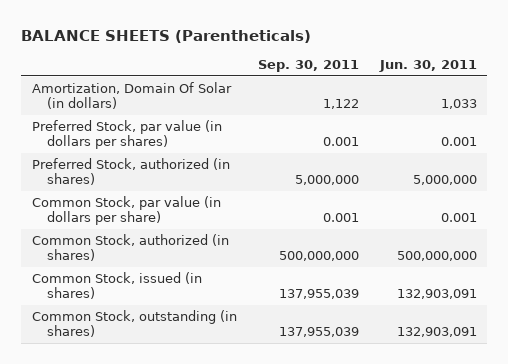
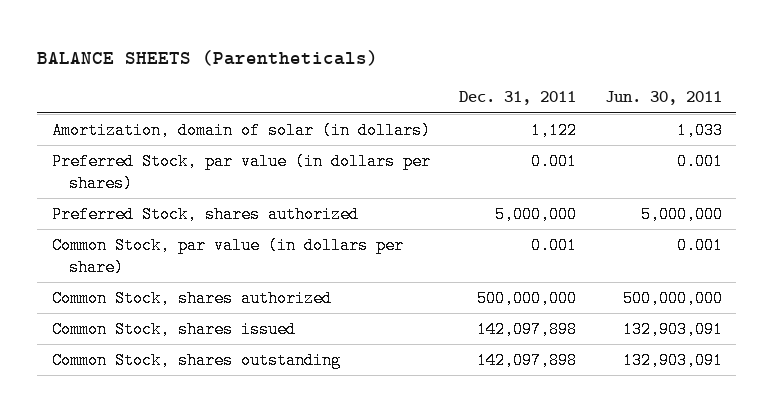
- | Sep. 30, 2011 | Jun. 30, 2011
+ | Dec. 31, 2011 | Jun. 30, 2011
- Amortization, Domain Of Solar (in dollars) | 1,122 | 1,033
+ Amortization, domain of solar (in dollars) | 1,122 | 1,033
- Preferred Stock, authorized (in shares) | 5,000,000 | 5,000,000
+ Preferred Stock, shares authorized | 5,000,000 | 5,000,000
- Common Stock, authorized (in shares) | 500,000,000 | 500,000,000
- Common Stock, issued (in shares) | 137,955,039 | 132,903,091
- Common Stock, outstanding (in shares) | 137,955,039 | 132,903,091
+ Common Stock, shares authorized | 500,000,000 | 500,000,000
+ Common Stock, shares issued | 142,097,898 | 132,903,091
+ Common Stock, shares outstanding | 142,097,898 | 132,903,091

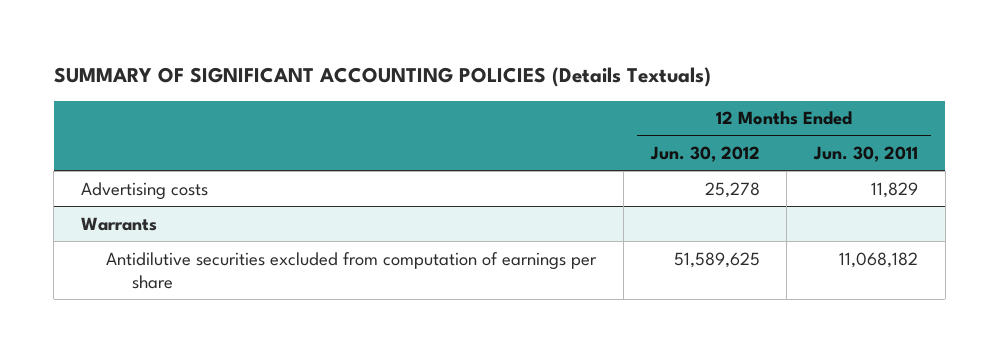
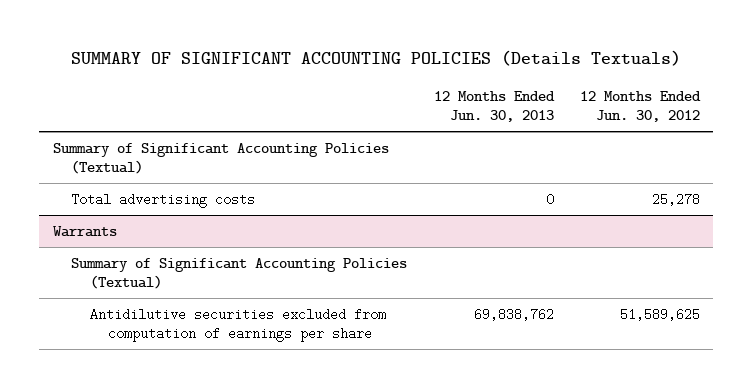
- | 12 Months Ended Jun. 30, 2012 | 12 Months Ended Jun. 30, 2011
+ | 12 Months Ended Jun. 30, 2013 | 12 Months Ended Jun. 30, 2012
- Advertising costs | 25,278 | 11,829
+ Summary of Significant Accounting Policies (Textual)
+ Total advertising costs | 0 | 25,278
@ Warrants
+ Summary of Significant Accounting Policies (Textual)

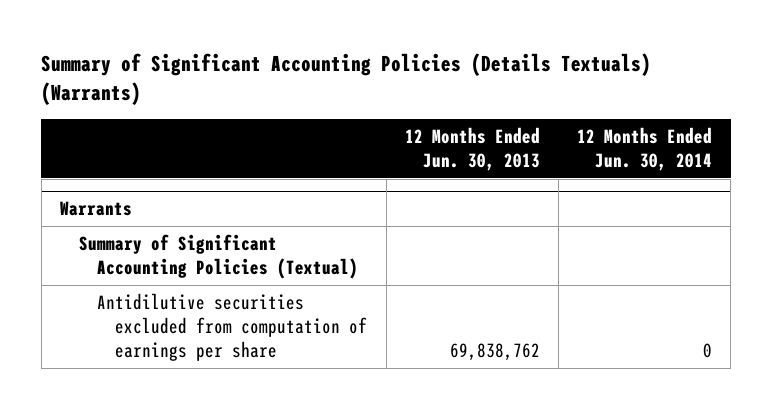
- SUMMARY OF SIGNIFICANT ACCOUNTING POLICIES (Details Textuals)
+ Summary of Significant Accounting Policies (Details Textuals) (Warrants)
- | 12 Months Ended Jun. 30, 2013 | 12 Months Ended Jun. 30, 2012
+ | 12 Months Ended Jun. 30, 2013 | 12 Months Ended Jun. 30, 2014
- Summary of Significant Accounting Policies (Textual)
- Total advertising costs | 0 | 25,278

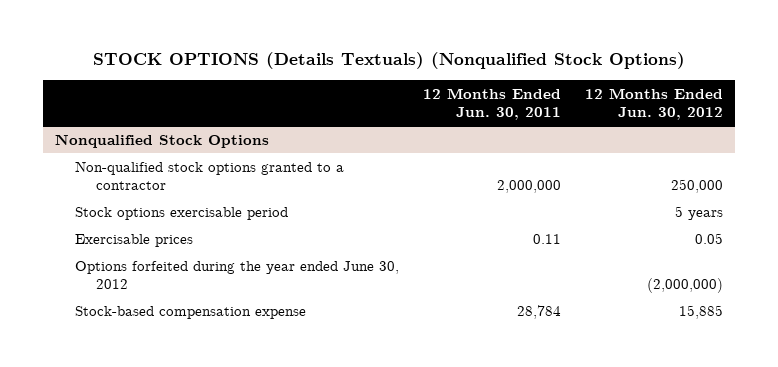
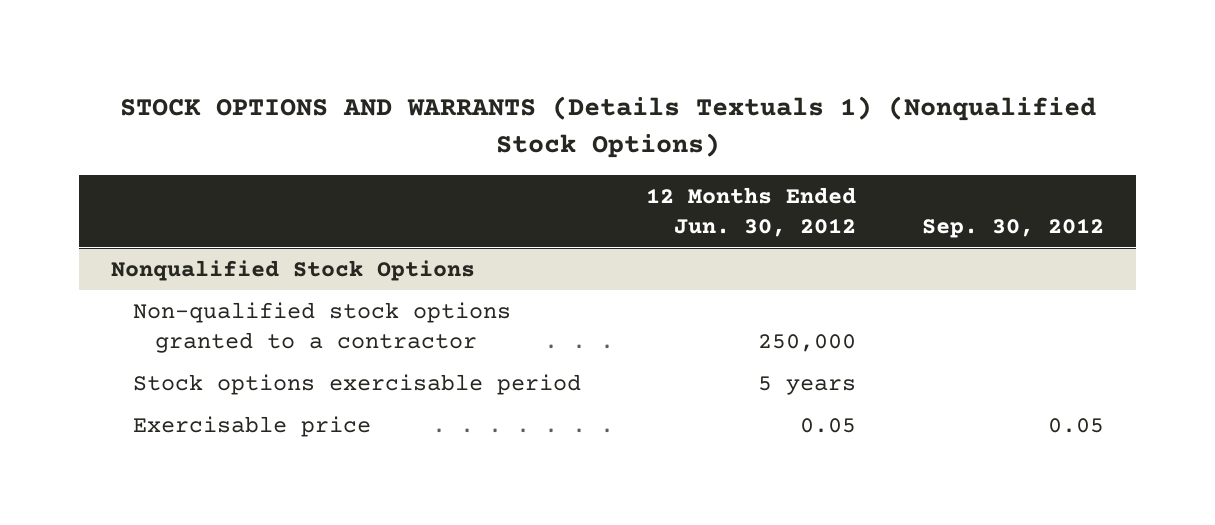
- STOCK OPTIONS (Details Textuals) (Nonqualified Stock Options)
+ STOCK OPTIONS AND WARRANTS (Details Textuals 1) (Nonqualified Stock Options)
- | 12 Months Ended Jun. 30, 2011 | 12 Months Ended Jun. 30, 2012
+ | 12 Months Ended Jun. 30, 2012 | Sep. 30, 2012
@ Nonqualified Stock Options
- Exercisable prices | 0.11 | 0.05
- Options forfeited during the year ended June 30, 2012 | | (2,000,000)
- Stock-based compensation expense | 28,784 | 15,885
+ Exercisable price | 0.05 | 0.05

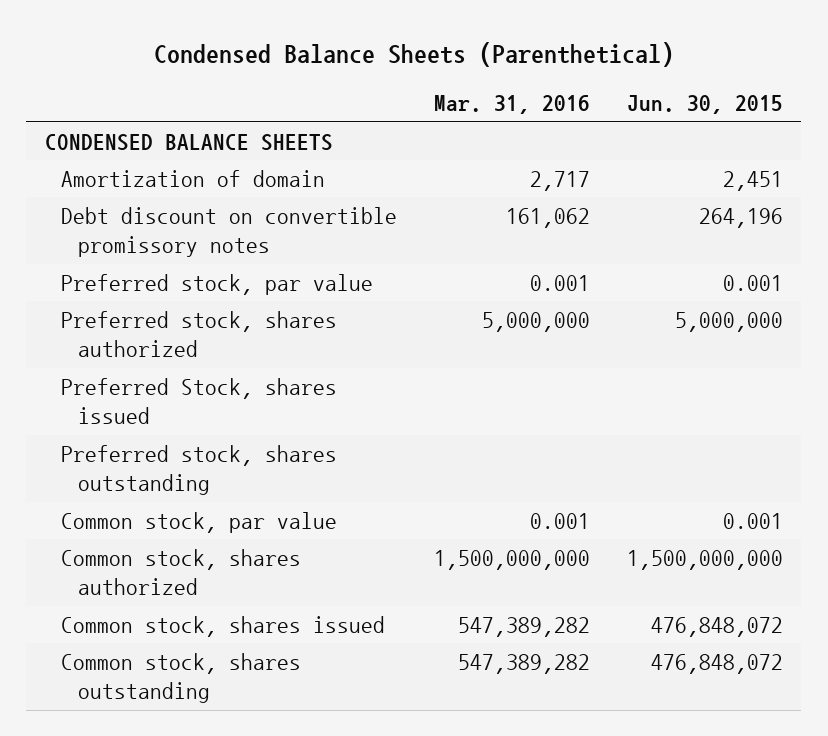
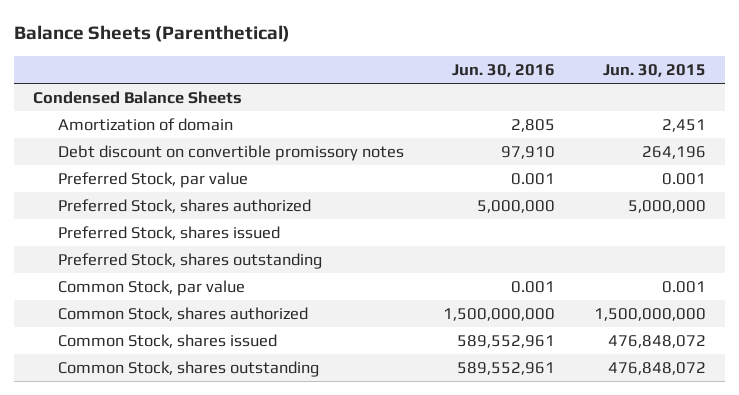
- Condensed Balance Sheets (Parenthetical)
+ Balance Sheets (Parenthetical)
- | Mar. 31, 2016 | Jun. 30, 2015
+ | Jun. 30, 2016 | Jun. 30, 2015
- CONDENSED BALANCE SHEETS
+ Condensed Balance Sheets
- Preferred stock, par value | 0.001 | 0.001
- Preferred stock, shares authorized | 5,000,000 | 5,000,000
+ Preferred Stock, par value | 0.001 | 0.001
+ Preferred Stock, shares authorized | 5,000,000 | 5,000,000
- Preferred stock, shares outstanding
- Common stock, par value | 0.001 | 0.001
- Common stock, shares authorized | 1,500,000,000 | 1,500,000,000
- Common stock, shares issued | 547,389,282 | 476,848,072
- Common stock, shares outstanding | 547,389,282 | 476,848,072
+ Preferred Stock, shares outstanding
+ Common Stock, par value | 0.001 | 0.001
+ Common Stock, shares authorized | 1,500,000,000 | 1,500,000,000
+ Common Stock, shares issued | 589,552,961 | 476,848,072
+ Common Stock, shares outstanding | 589,552,961 | 476,848,072

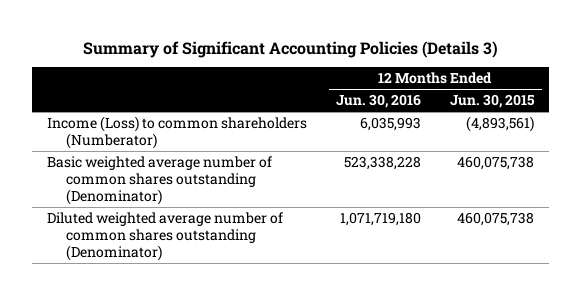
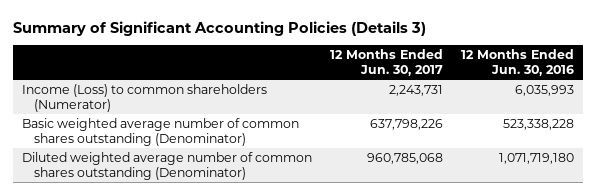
- | 12 Months Ended Jun. 30, 2016 | 12 Months Ended Jun. 30, 2015
+ | 12 Months Ended Jun. 30, 2017 | 12 Months Ended Jun. 30, 2016
- Income (Loss) to common shareholders (Numberator) | 6,035,993 | (4,893,561)
+ Income (Loss) to common shareholders (Numerator) | 2,243,731 | 6,035,993

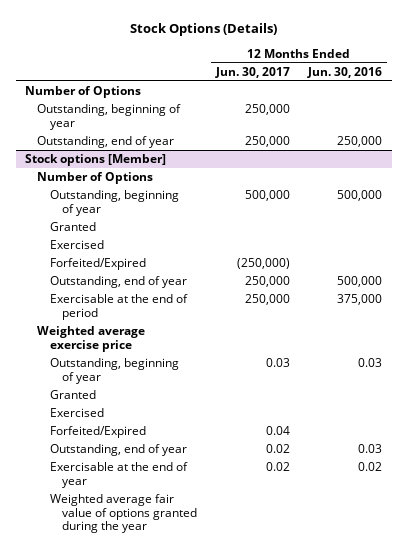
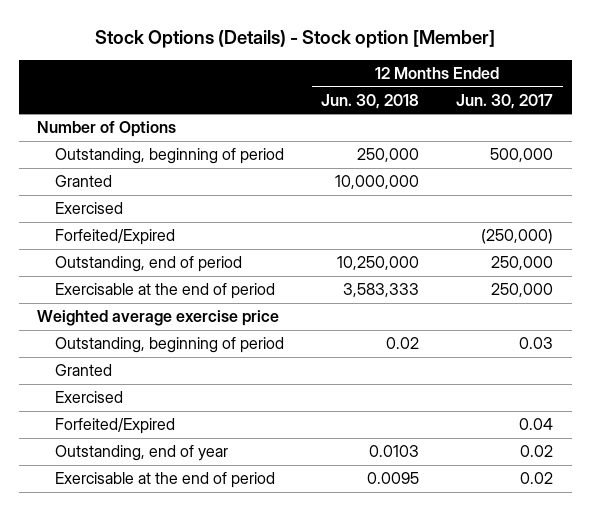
- Stock Options (Details)
+ Stock Options (Details) - Stock option [Member]
- | 12 Months Ended Jun. 30, 2017 | 12 Months Ended Jun. 30, 2016
+ | 12 Months Ended Jun. 30, 2018 | 12 Months Ended Jun. 30, 2017
- Outstanding, beginning of year | 250,000 |
- Outstanding, end of year | 250,000 | 250,000
- Stock options [Member]
- Number of Options
- Outstanding, beginning of year | 500,000 | 500,000
+ Outstanding, beginning of period | 250,000 | 500,000
- Outstanding, end of year | 250,000 | 500,000
+ Outstanding, end of period | 10,250,000 | 250,000
- Outstanding, beginning of year | 0.03 | 0.03
+ Outstanding, beginning of period | 0.02 | 0.03
- Exercisable at the end of year | 0.02 | 0.02
- Weighted average fair value of options granted during the year
+ Exercisable at the end of period | 0.0095 | 0.02

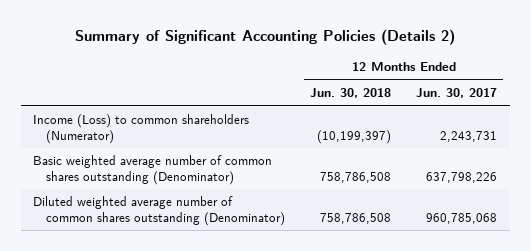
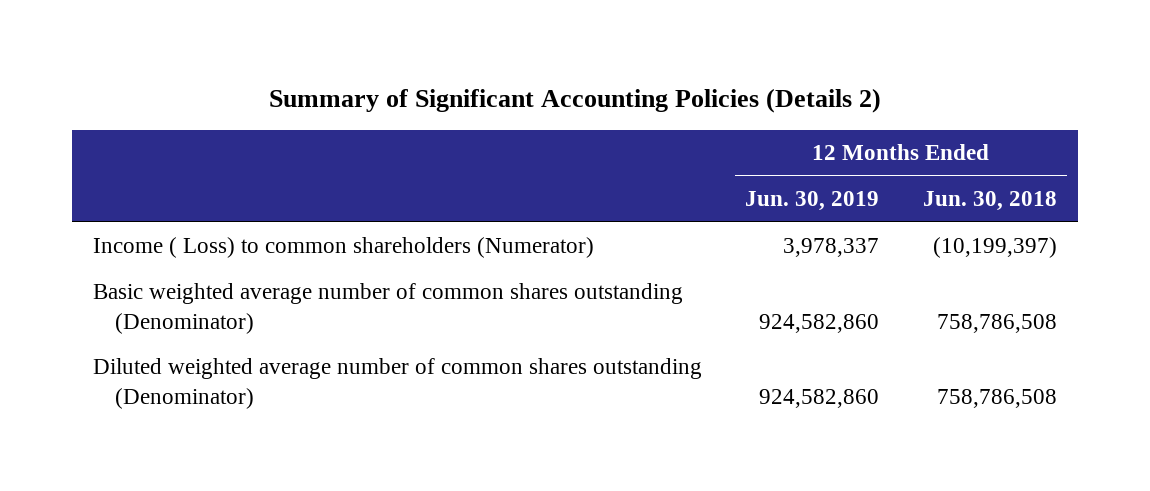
- | 12 Months Ended Jun. 30, 2018 | 12 Months Ended Jun. 30, 2017
+ | 12 Months Ended Jun. 30, 2019 | 12 Months Ended Jun. 30, 2018
- Income (Loss) to common shareholders (Numerator) | (10,199,397) | 2,243,731
+ Income ( Loss) to common shareholders (Numerator) | 3,978,337 | (10,199,397)

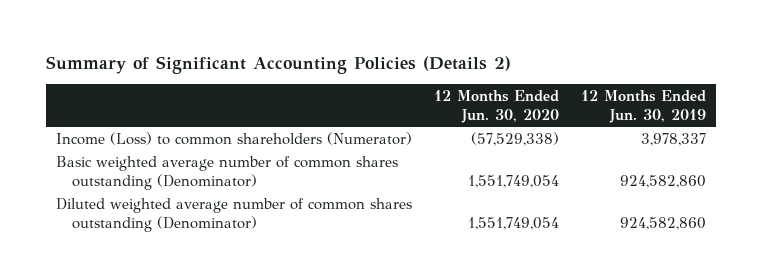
- | 12 Months Ended Jun. 30, 2019 | 12 Months Ended Jun. 30, 2018
+ | 12 Months Ended Jun. 30, 2020 | 12 Months Ended Jun. 30, 2019
- Income ( Loss) to common shareholders (Numerator) | 3,978,337 | (10,199,397)
+ Income (Loss) to common shareholders (Numerator) | (57,529,338) | 3,978,337

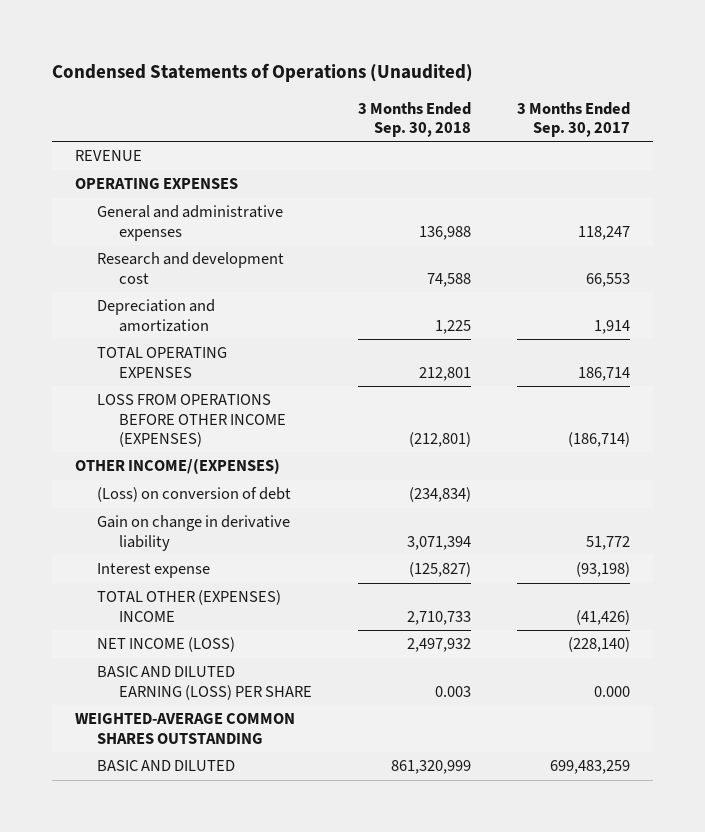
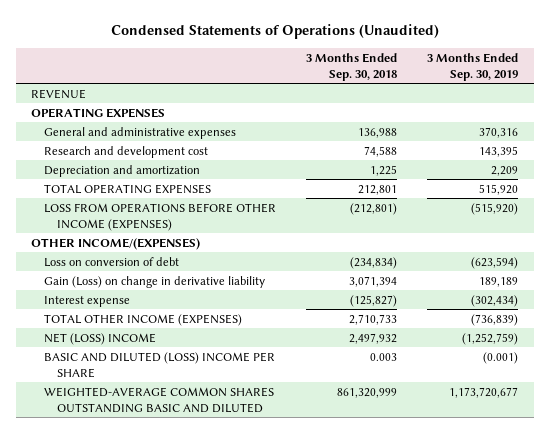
- | 3 Months Ended Sep. 30, 2018 | 3 Months Ended Sep. 30, 2017
+ | 3 Months Ended Sep. 30, 2018 | 3 Months Ended Sep. 30, 2019
- (Loss) on conversion of debt | (234,834) |
- Gain on change in derivative liability | 3,071,394 | 51,772
+ Loss on conversion of debt | (234,834) | (623,594)
+ Gain (Loss) on change in derivative liability | 3,071,394 | 189,189
- TOTAL OTHER (EXPENSES) INCOME | 2,710,733 | (41,426)
- NET INCOME (LOSS) | 2,497,932 | (228,140)
- BASIC AND DILUTED EARNING (LOSS) PER SHARE | 0.003 | 0.000
- WEIGHTED-AVERAGE COMMON SHARES OUTSTANDING
- BASIC AND DILUTED | 861,320,999 | 699,483,259
+ TOTAL OTHER INCOME (EXPENSES) | 2,710,733 | (736,839)
+ NET (LOSS) INCOME | 2,497,932 | (1,252,759)
+ BASIC AND DILUTED (LOSS) INCOME PER SHARE | 0.003 | (0.001)
+ WEIGHTED-AVERAGE COMMON SHARES OUTSTANDING BASIC AND DILUTED | 861,320,999 | 1,173,720,677

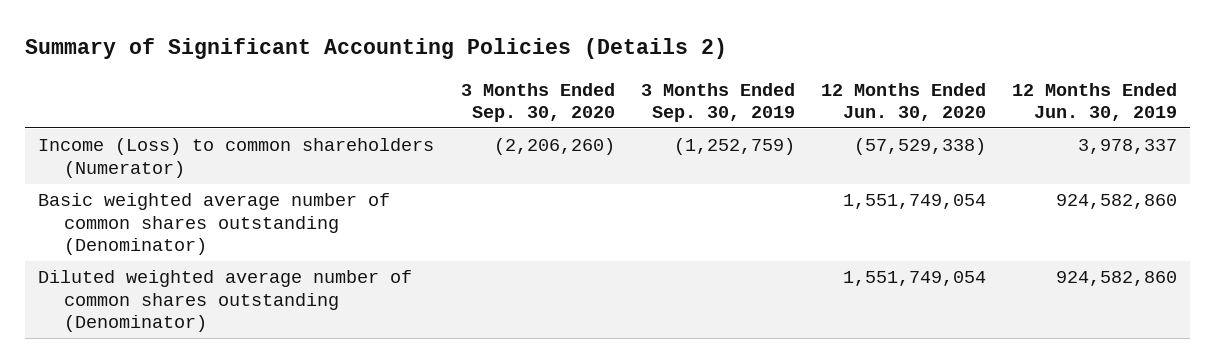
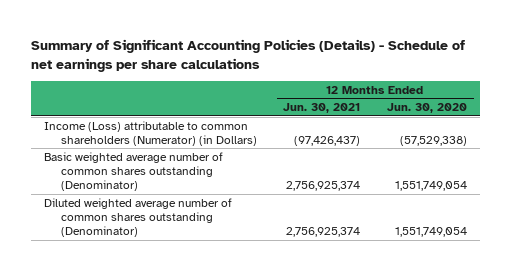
- Summary of Significant Accounting Policies (Details 2)
+ Summary of Significant Accounting Policies (Details) - Schedule of net earnings per share calculations
- | 3 Months Ended Sep. 30, 2020 | 3 Months Ended Sep. 30, 2019 | 12 Months Ended Jun. 30, 2020 | 12 Months Ended Jun. 30, 2019
+ | 12 Months Ended Jun. 30, 2021 | 12 Months Ended Jun. 30, 2020
- Income (Loss) to common shareholders (Numerator) | (2,206,260) | (1,252,759) | (57,529,338) | 3,978,337
+ Income (Loss) attributable to common shareholders (Numerator) (in Dollars) | (97,426,437) | (57,529,338)

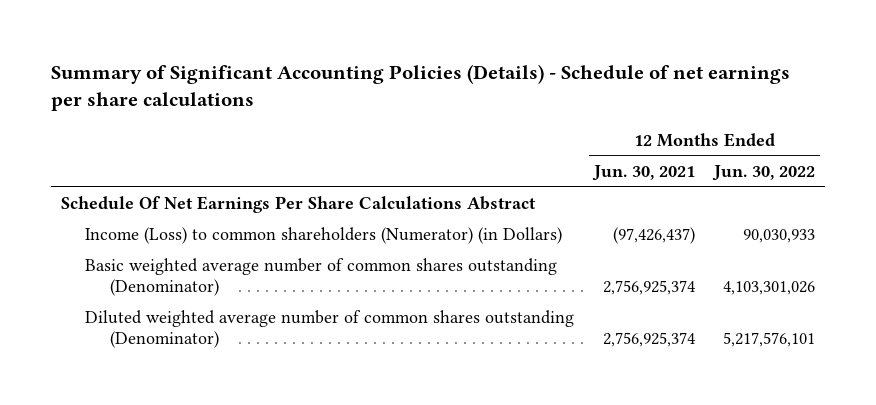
- | 12 Months Ended Jun. 30, 2021 | 12 Months Ended Jun. 30, 2020
+ | 12 Months Ended Jun. 30, 2021 | 12 Months Ended Jun. 30, 2022
- Income (Loss) attributable to common shareholders (Numerator) (in Dollars) | (97,426,437) | (57,529,338)
+ Schedule Of Net Earnings Per Share Calculations Abstract
+ Income (Loss) to common shareholders (Numerator) (in Dollars) | (97,426,437) | 90,030,933

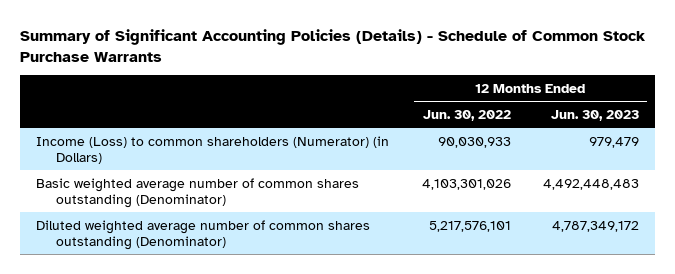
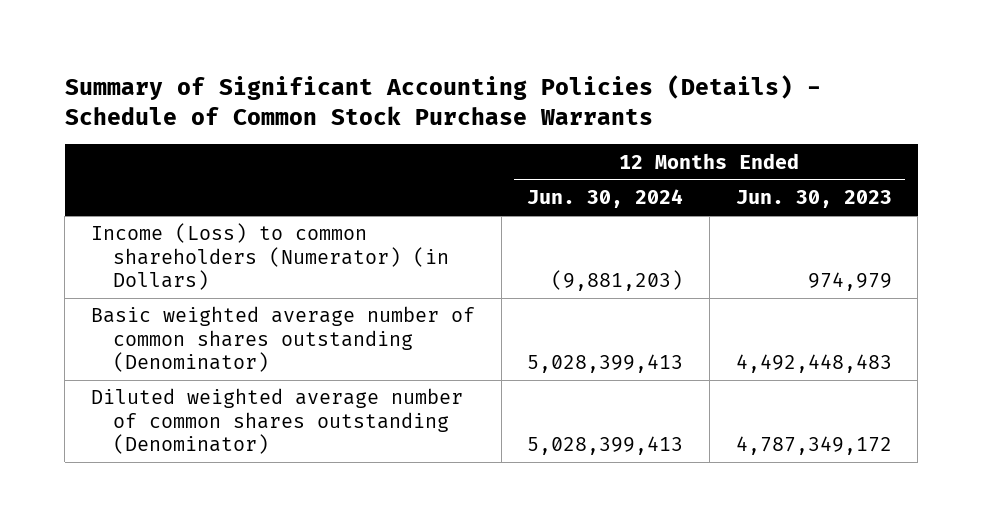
- | 12 Months Ended Jun. 30, 2022 | 12 Months Ended Jun. 30, 2023
+ | 12 Months Ended Jun. 30, 2024 | 12 Months Ended Jun. 30, 2023
- Income (Loss) to common shareholders (Numerator) (in Dollars) | 90,030,933 | 979,479
+ Income (Loss) to common shareholders (Numerator) (in Dollars) | (9,881,203) | 974,979

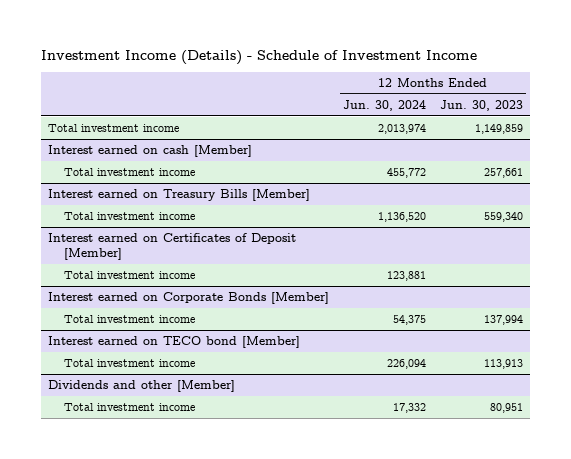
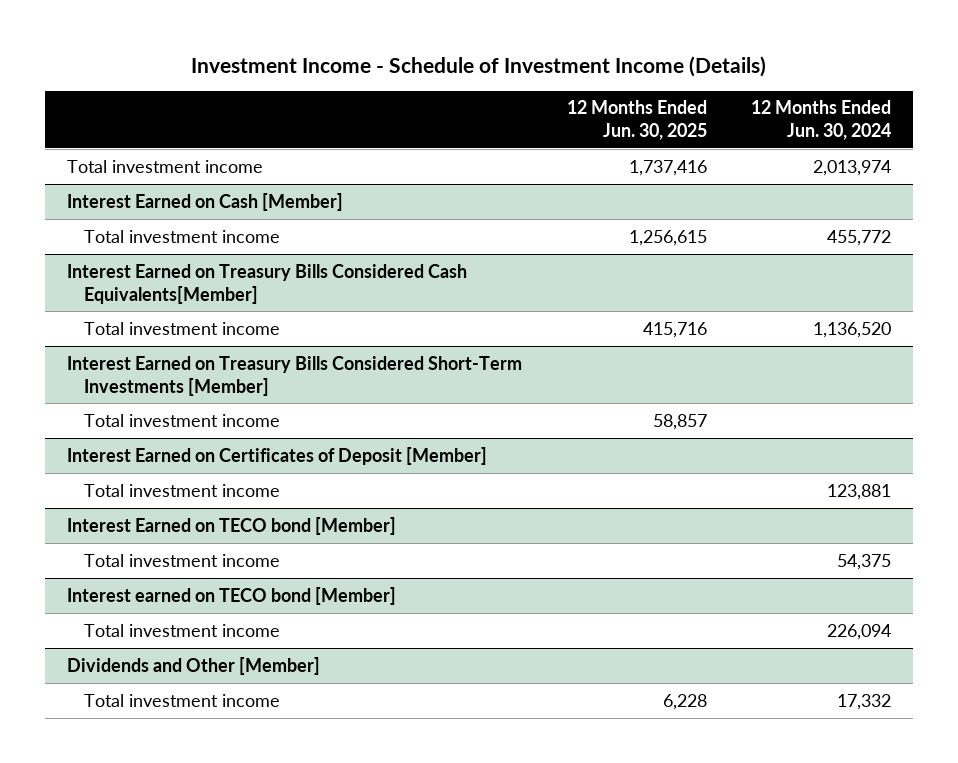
- Investment Income (Details) - Schedule of Investment Income
+ Investment Income - Schedule of Investment Income (Details)
- | 12 Months Ended Jun. 30, 2024 | 12 Months Ended Jun. 30, 2023
+ | 12 Months Ended Jun. 30, 2025 | 12 Months Ended Jun. 30, 2024
- Interest earned on cash [Member]
+ Interest Earned on Cash [Member]
- Interest earned on Treasury Bills [Member]
+ Interest Earned on Treasury Bills Considered Cash Equivalents[Member]
- Interest earned on Certificates of Deposit [Member]
+ Interest Earned on Treasury Bills Considered Short-Term Investments [Member]
+ Total investment income | 58,857 |
+ Interest Earned on Certificates of Deposit [Member]
- Interest earned on Corporate Bonds [Member]
+ Interest Earned on TECO bond [Member]
- Dividends and other [Member]
+ Dividends and Other [Member]

